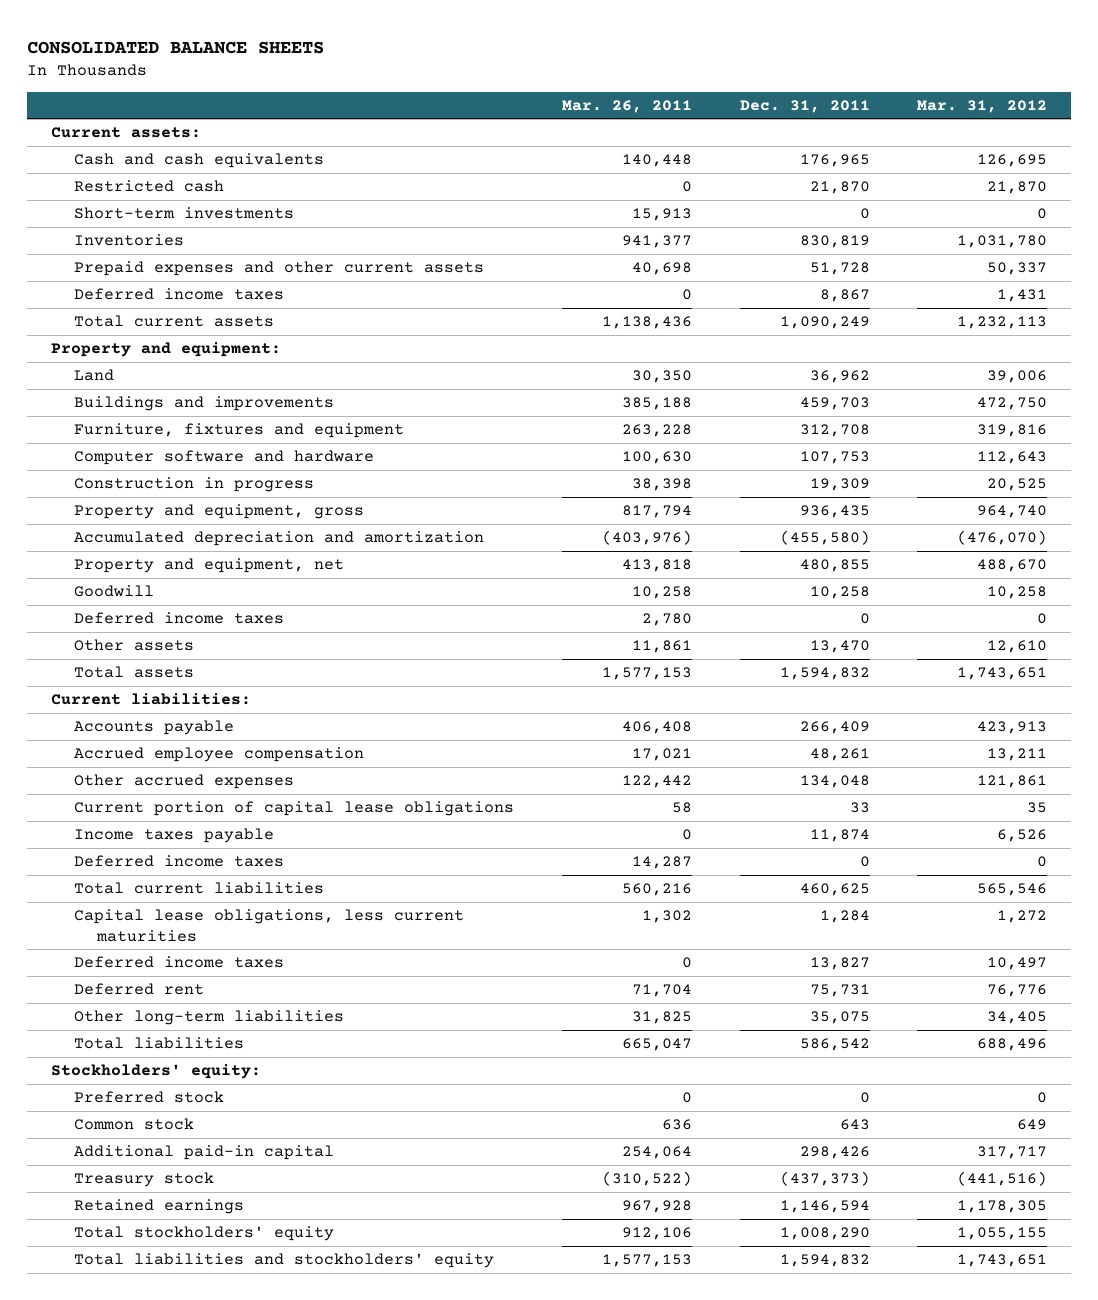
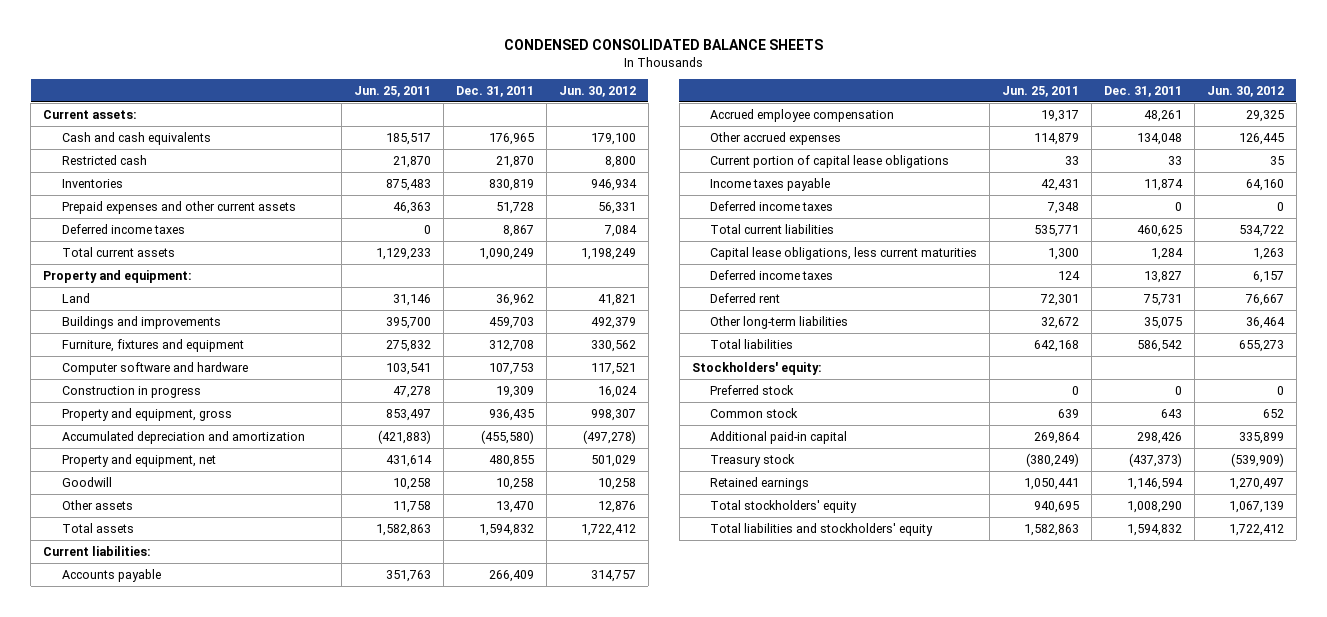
- CONSOLIDATED BALANCE SHEETS
+ CONDENSED CONSOLIDATED BALANCE SHEETS
- | Mar. 26, 2011 | Dec. 31, 2011 | Mar. 31, 2012
+ | Jun. 25, 2011 | Dec. 31, 2011 | Jun. 30, 2012
- Short-term investments | 15,913 | 0 | 0
- Deferred income taxes | 2,780 | 0 | 0

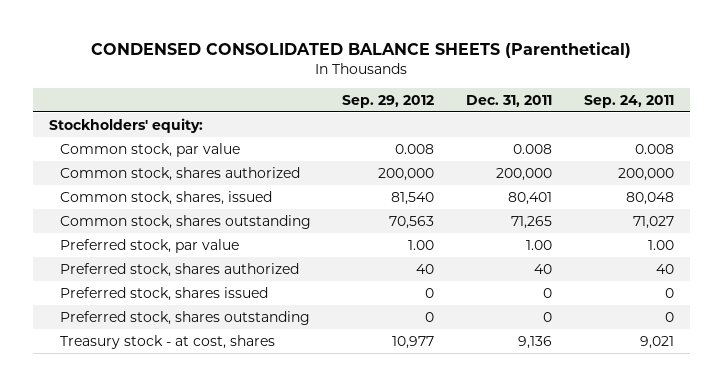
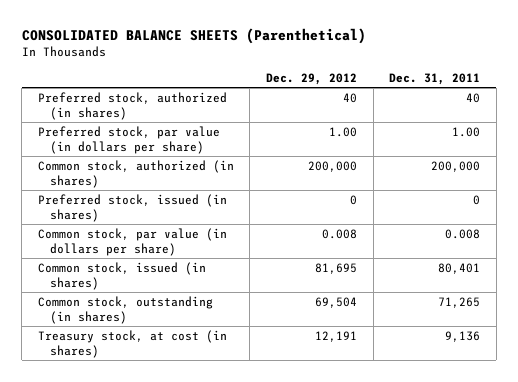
- CONDENSED CONSOLIDATED BALANCE SHEETS (Parenthetical)
+ CONSOLIDATED BALANCE SHEETS (Parenthetical)
- | Sep. 29, 2012 | Dec. 31, 2011 | Sep. 24, 2011
+ | Dec. 29, 2012 | Dec. 31, 2011
- Stockholders' equity:
- Common stock, par value | 0.008 | 0.008 | 0.008
- Common stock, shares authorized | 200,000 | 200,000 | 200,000
- Common stock, shares, issued | 81,540 | 80,401 | 80,048
- Common stock, shares outstanding | 70,563 | 71,265 | 71,027
- Preferred stock, par value | 1.00 | 1.00 | 1.00
- Preferred stock, shares authorized | 40 | 40 | 40
- Preferred stock, shares issued | 0 | 0 | 0
- Preferred stock, shares outstanding | 0 | 0 | 0
- Treasury stock - at cost, shares | 10,977 | 9,136 | 9,021
+ Preferred stock, authorized (in shares) | 40 | 40
+ Preferred stock, par value (in dollars per share) | 1.00 | 1.00
+ Common stock, authorized (in shares) | 200,000 | 200,000
+ Preferred stock, issued (in shares) | 0 | 0
+ Common stock, par value (in dollars per share) | 0.008 | 0.008
+ Common stock, issued (in shares) | 81,695 | 80,401
+ Common stock, outstanding (in shares) | 69,504 | 71,265
+ Treasury stock, at cost (in shares) | 12,191 | 9,136

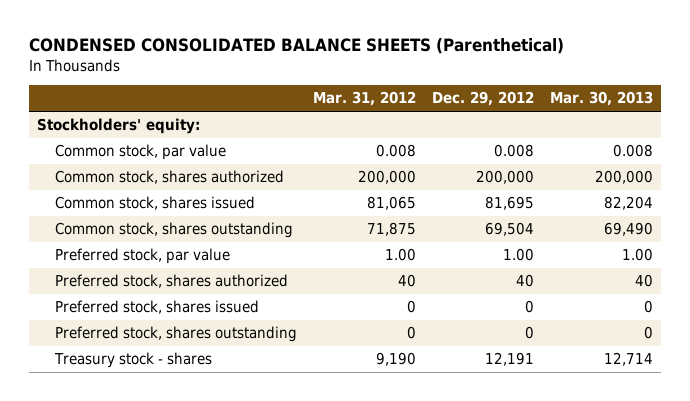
- CONSOLIDATED BALANCE SHEETS (Parenthetical)
+ CONDENSED CONSOLIDATED BALANCE SHEETS (Parenthetical)
- | Dec. 29, 2012 | Dec. 31, 2011
+ | Mar. 31, 2012 | Dec. 29, 2012 | Mar. 30, 2013
- Preferred stock, authorized (in shares) | 40 | 40
- Preferred stock, par value (in dollars per share) | 1.00 | 1.00
- Common stock, authorized (in shares) | 200,000 | 200,000
- Preferred stock, issued (in shares) | 0 | 0
- Common stock, par value (in dollars per share) | 0.008 | 0.008
- Common stock, issued (in shares) | 81,695 | 80,401
- Common stock, outstanding (in shares) | 69,504 | 71,265
- Treasury stock, at cost (in shares) | 12,191 | 9,136
+ Stockholders' equity:
+ Common stock, par value | 0.008 | 0.008 | 0.008
+ Common stock, shares authorized | 200,000 | 200,000 | 200,000
+ Common stock, shares issued | 81,065 | 81,695 | 82,204
+ Common stock, shares outstanding | 71,875 | 69,504 | 69,490
+ Preferred stock, par value | 1.00 | 1.00 | 1.00
+ Preferred stock, shares authorized | 40 | 40 | 40
+ Preferred stock, shares issued | 0 | 0 | 0
+ Preferred stock, shares outstanding | 0 | 0 | 0
+ Treasury stock - shares | 9,190 | 12,191 | 12,714

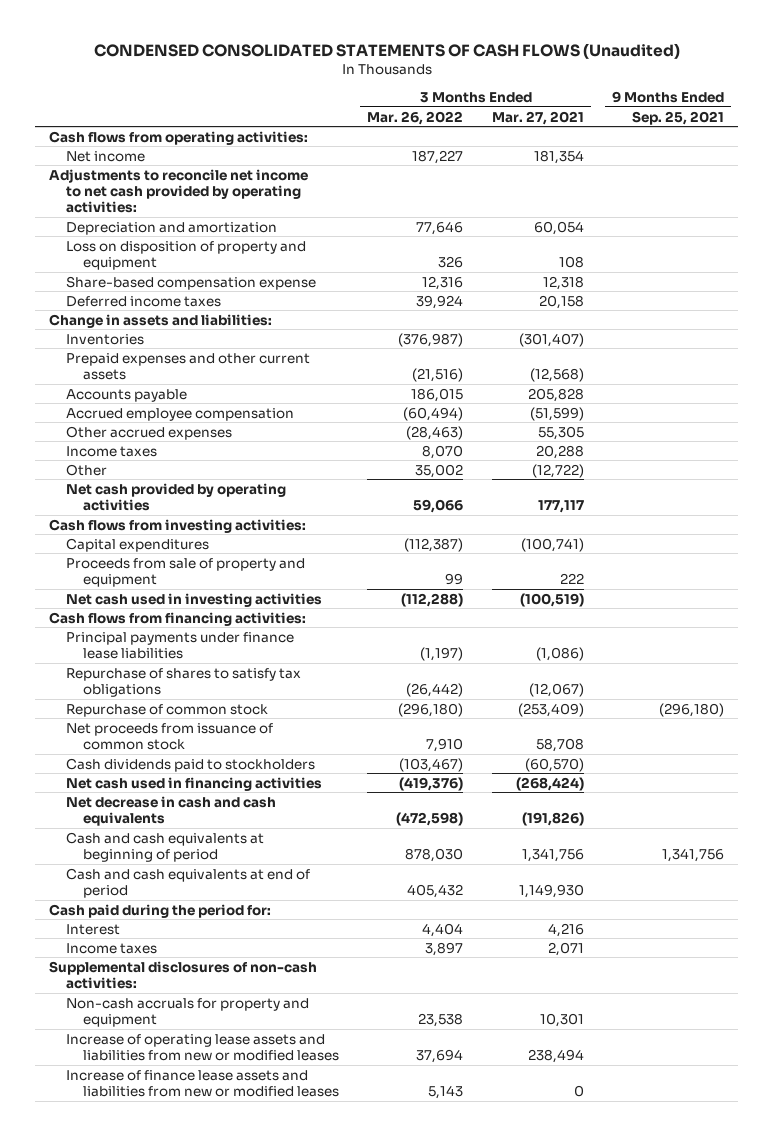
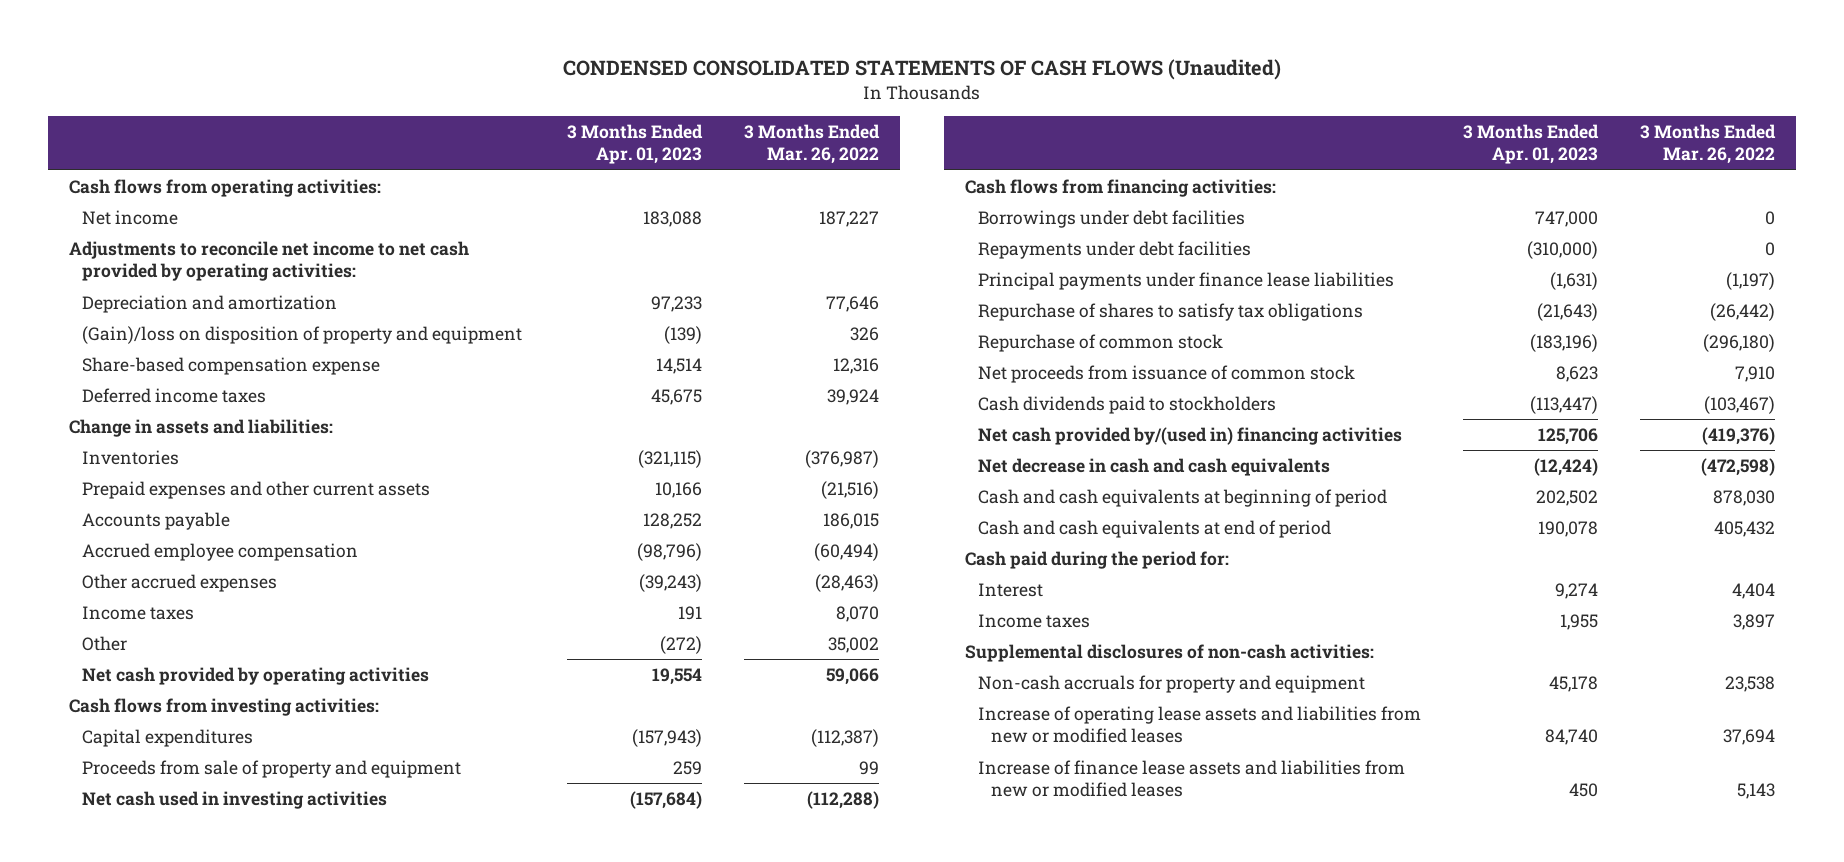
- | 3 Months Ended Mar. 26, 2022 | 3 Months Ended Mar. 27, 2021 | 9 Months Ended Sep. 25, 2021
+ | 3 Months Ended Apr. 01, 2023 | 3 Months Ended Mar. 26, 2022
- Loss on disposition of property and equipment | 326 | 108 |
+ (Gain)/loss on disposition of property and equipment | (139) | 326
+ Borrowings under debt facilities | 747,000 | 0
+ Repayments under debt facilities | (310,000) | 0
- Net cash used in financing activities | (419,376) | (268,424) |
+ Net cash provided by/(used in) financing activities | 125,706 | (419,376)

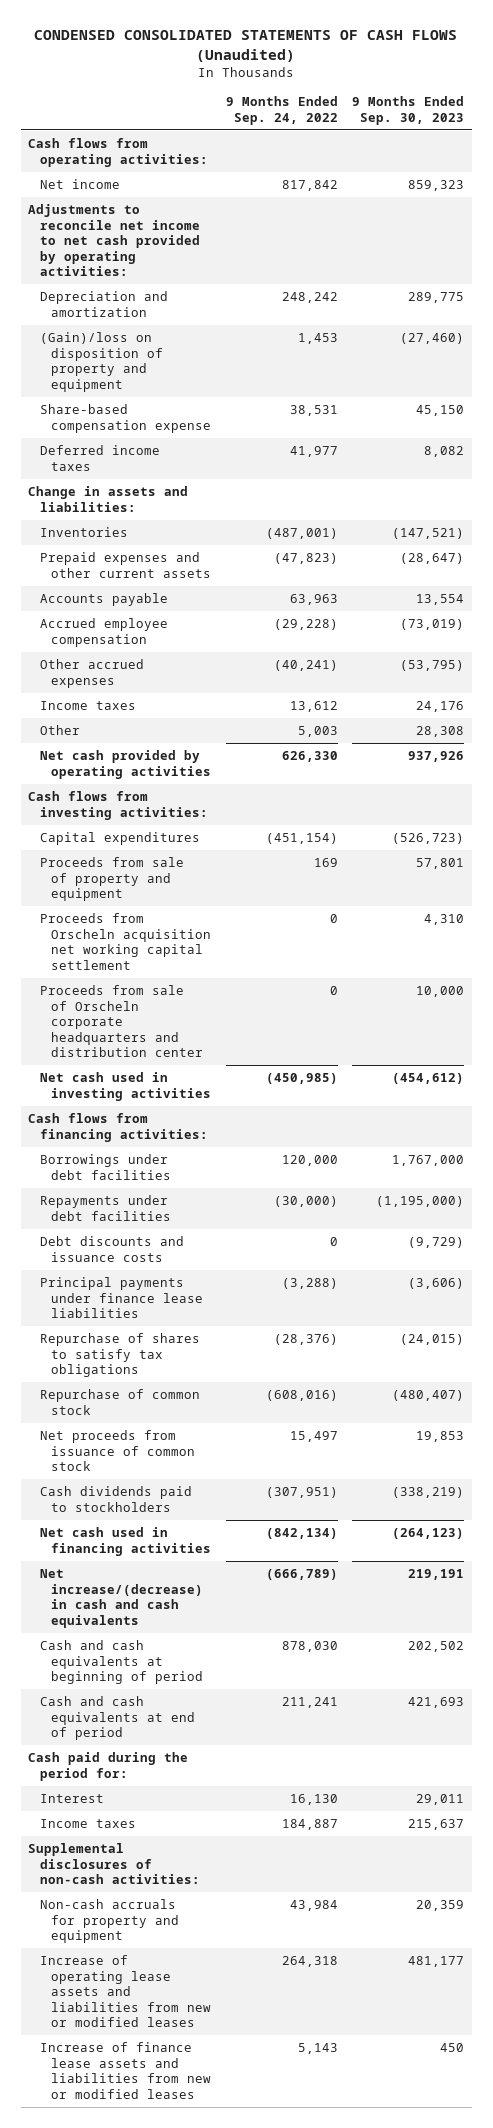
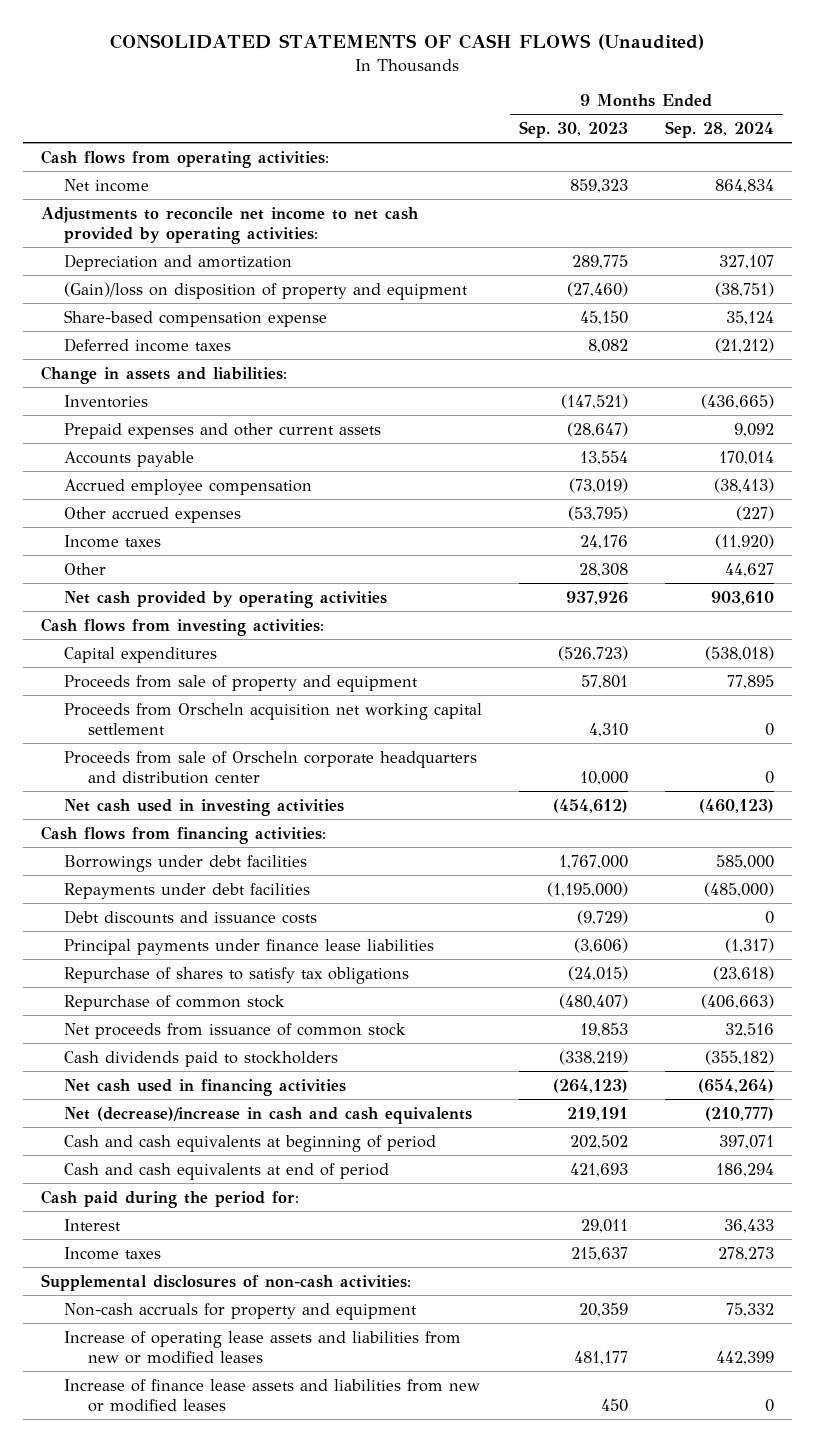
- CONDENSED CONSOLIDATED STATEMENTS OF CASH FLOWS (Unaudited)
+ CONSOLIDATED STATEMENTS OF CASH FLOWS (Unaudited)
- | 9 Months Ended Sep. 24, 2022 | 9 Months Ended Sep. 30, 2023
+ | 9 Months Ended Sep. 30, 2023 | 9 Months Ended Sep. 28, 2024
- Net increase/(decrease) in cash and cash equivalents | (666,789) | 219,191
+ Net (decrease)/increase in cash and cash equivalents | 219,191 | (210,777)

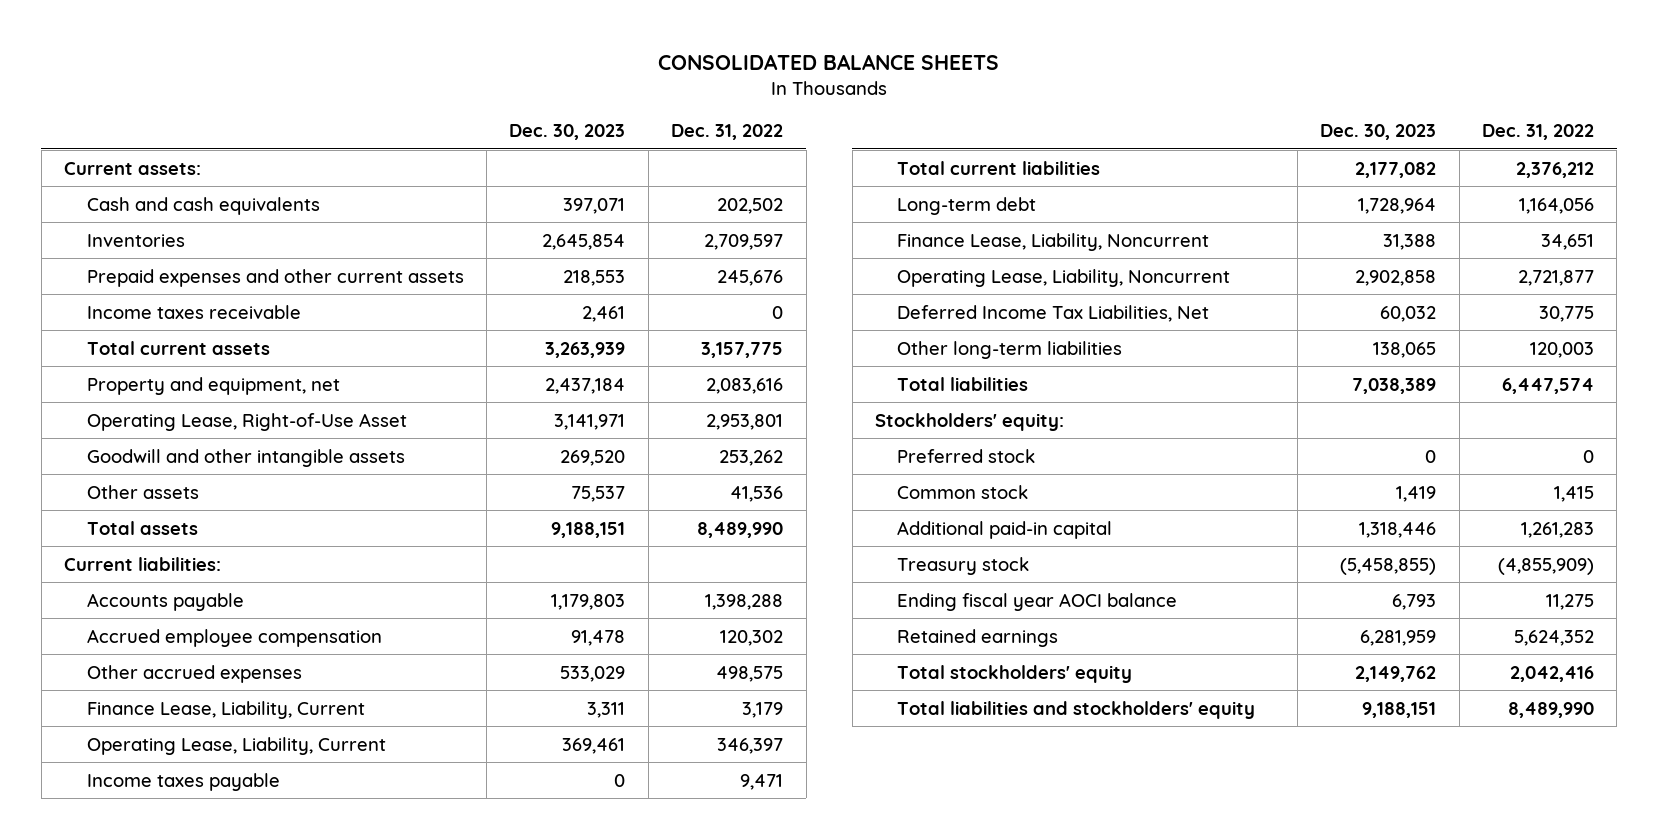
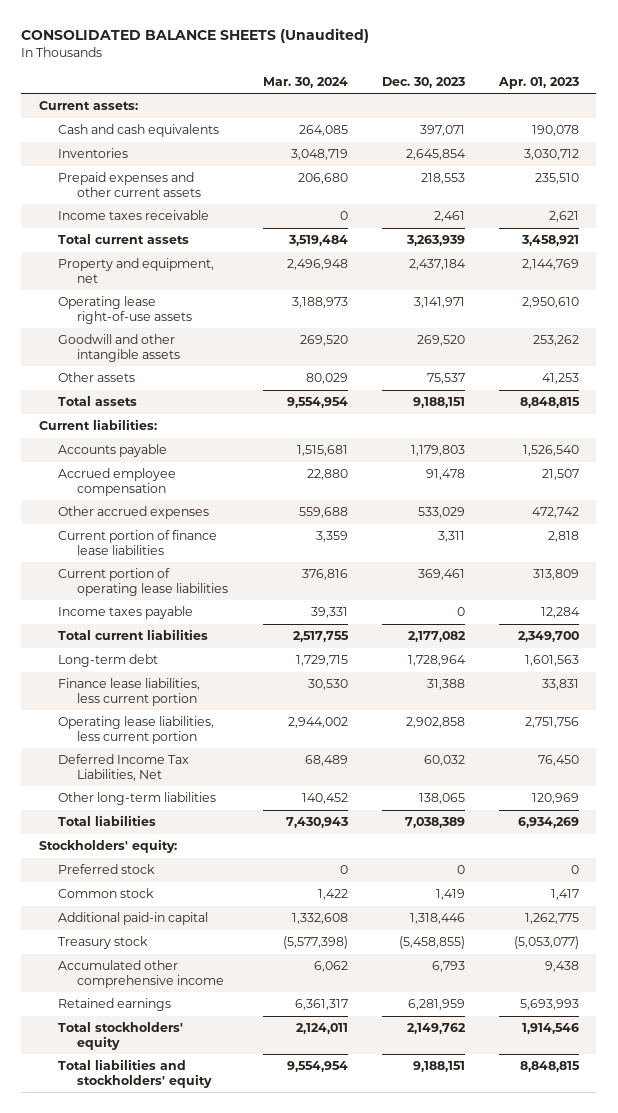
- CONSOLIDATED BALANCE SHEETS
+ CONSOLIDATED BALANCE SHEETS (Unaudited)
- | Dec. 30, 2023 | Dec. 31, 2022
+ | Mar. 30, 2024 | Dec. 30, 2023 | Apr. 01, 2023
- Operating Lease, Right-of-Use Asset | 3,141,971 | 2,953,801
+ Operating lease right-of-use assets | 3,188,973 | 3,141,971 | 2,950,610
- Finance Lease, Liability, Current | 3,311 | 3,179
- Operating Lease, Liability, Current | 369,461 | 346,397
+ Current portion of finance lease liabilities | 3,359 | 3,311 | 2,818
+ Current portion of operating lease liabilities | 376,816 | 369,461 | 313,809
- Finance Lease, Liability, Noncurrent | 31,388 | 34,651
- Operating Lease, Liability, Noncurrent | 2,902,858 | 2,721,877
+ Finance lease liabilities, less current portion | 30,530 | 31,388 | 33,831
+ Operating lease liabilities, less current portion | 2,944,002 | 2,902,858 | 2,751,756
- Ending fiscal year AOCI balance | 6,793 | 11,275
+ Accumulated other comprehensive income | 6,062 | 6,793 | 9,438

